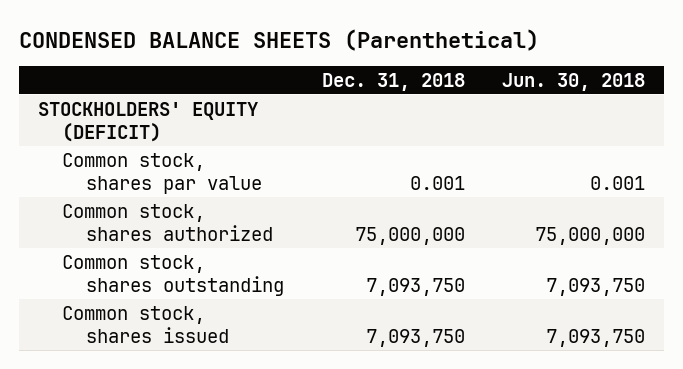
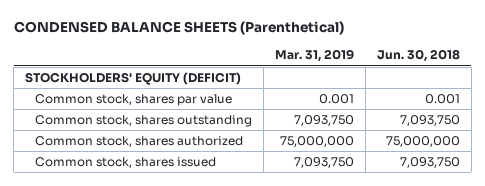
- | Dec. 31, 2018 | Jun. 30, 2018
+ | Mar. 31, 2019 | Jun. 30, 2018
moved down: Common stock, shares authorized | 75,000,000 | 75,000,000

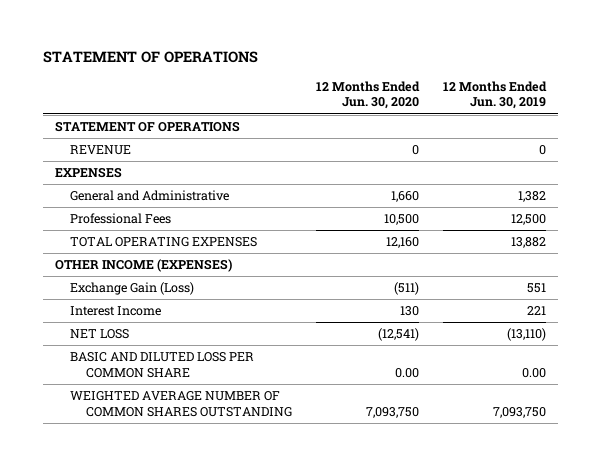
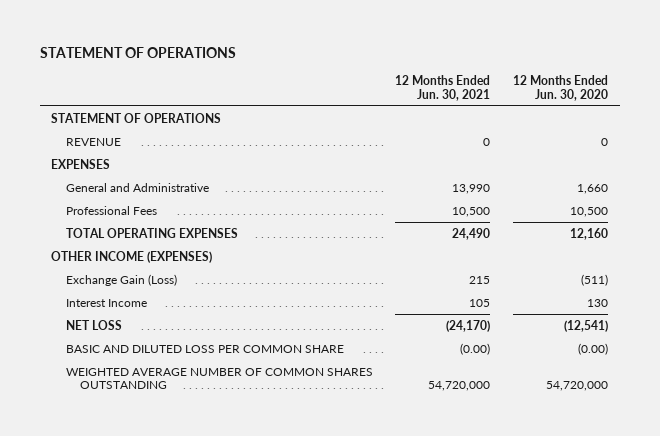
- | 12 Months Ended Jun. 30, 2020 | 12 Months Ended Jun. 30, 2019
+ | 12 Months Ended Jun. 30, 2021 | 12 Months Ended Jun. 30, 2020
- BASIC AND DILUTED LOSS PER COMMON SHARE | 0.00 | 0.00
- WEIGHTED AVERAGE NUMBER OF COMMON SHARES OUTSTANDING | 7,093,750 | 7,093,750
+ BASIC AND DILUTED LOSS PER COMMON SHARE | (0.00) | (0.00)
+ WEIGHTED AVERAGE NUMBER OF COMMON SHARES OUTSTANDING | 54,720,000 | 54,720,000

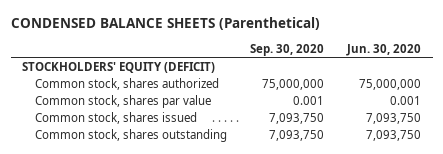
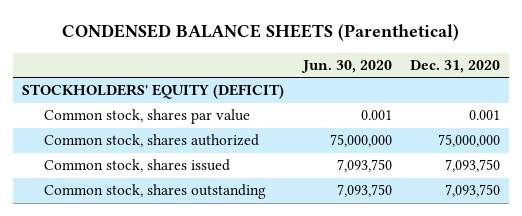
- | Sep. 30, 2020 | Jun. 30, 2020
+ | Jun. 30, 2020 | Dec. 31, 2020
moved down: Common stock, shares authorized | 75,000,000 | 75,000,000

